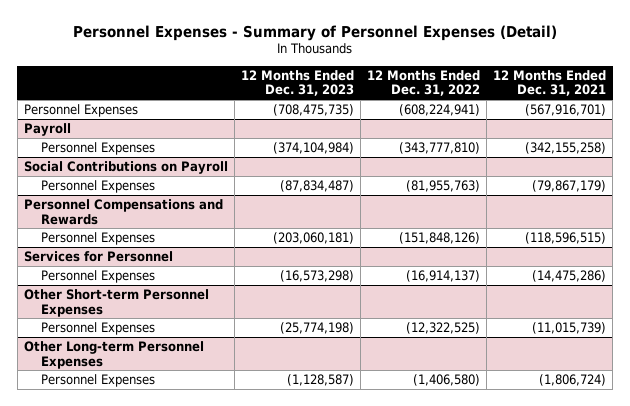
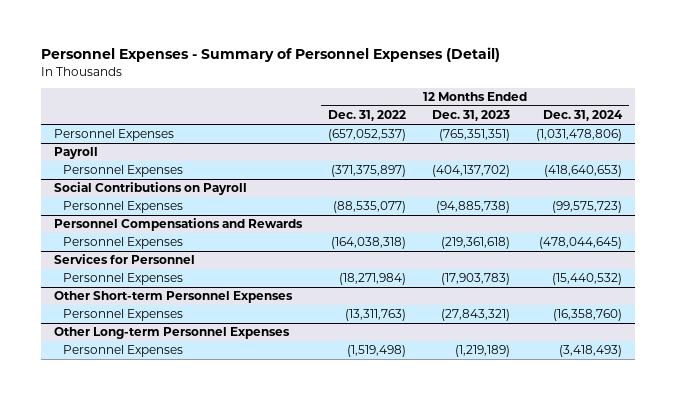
- | 12 Months Ended Dec. 31, 2023 | 12 Months Ended Dec. 31, 2022 | 12 Months Ended Dec. 31, 2021
+ | 12 Months Ended Dec. 31, 2022 | 12 Months Ended Dec. 31, 2023 | 12 Months Ended Dec. 31, 2024
- Personnel Expenses | (708,475,735) | (608,224,941) | (567,916,701)
+ Personnel Expenses | (657,052,537) | (765,351,351) | (1,031,478,806)
@ Payroll
- Personnel Expenses | (374,104,984) | (343,777,810) | (342,155,258)
+ Personnel Expenses | (371,375,897) | (404,137,702) | (418,640,653)
@ Social Contributions on Payroll
- Personnel Expenses | (87,834,487) | (81,955,763) | (79,867,179)
+ Personnel Expenses | (88,535,077) | (94,885,738) | (99,575,723)
@ Personnel Compensations and Rewards
- Personnel Expenses | (203,060,181) | (151,848,126) | (118,596,515)
+ Personnel Expenses | (164,038,318) | (219,361,618) | (478,044,645)
@ Services for Personnel
- Personnel Expenses | (16,573,298) | (16,914,137) | (14,475,286)
+ Personnel Expenses | (18,271,984) | (17,903,783) | (15,440,532)
@ Other Short-term Personnel Expenses
- Personnel Expenses | (25,774,198) | (12,322,525) | (11,015,739)
+ Personnel Expenses | (13,311,763) | (27,843,321) | (16,358,760)
@ Other Long-term Personnel Expenses
- Personnel Expenses | (1,128,587) | (1,406,580) | (1,806,724)
+ Personnel Expenses | (1,519,498) | (1,219,189) | (3,418,493)

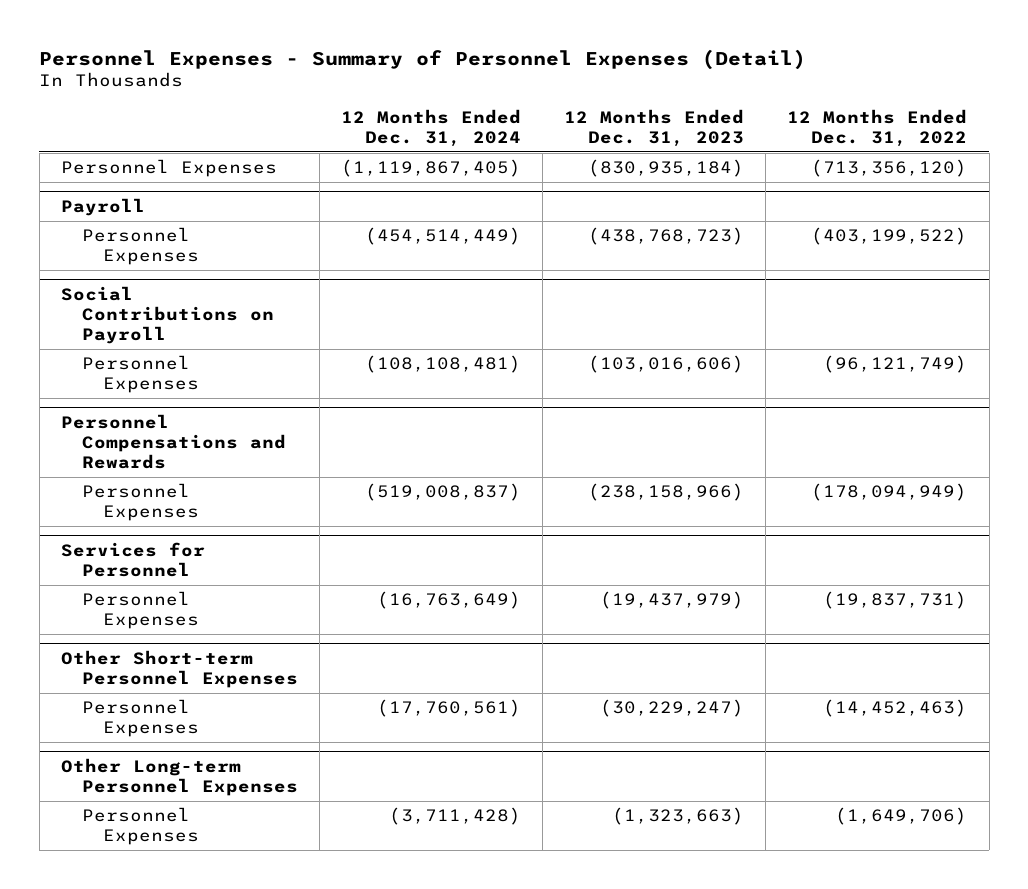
- | 12 Months Ended Dec. 31, 2022 | 12 Months Ended Dec. 31, 2023 | 12 Months Ended Dec. 31, 2024
+ | 12 Months Ended Dec. 31, 2024 | 12 Months Ended Dec. 31, 2023 | 12 Months Ended Dec. 31, 2022
- Personnel Expenses | (657,052,537) | (765,351,351) | (1,031,478,806)
+ Personnel Expenses | (1,119,867,405) | (830,935,184) | (713,356,120)
@ Payroll
- Personnel Expenses | (371,375,897) | (404,137,702) | (418,640,653)
+ Personnel Expenses | (454,514,449) | (438,768,723) | (403,199,522)
@ Social Contributions on Payroll
- Personnel Expenses | (88,535,077) | (94,885,738) | (99,575,723)
+ Personnel Expenses | (108,108,481) | (103,016,606) | (96,121,749)
@ Personnel Compensations and Rewards
- Personnel Expenses | (164,038,318) | (219,361,618) | (478,044,645)
+ Personnel Expenses | (519,008,837) | (238,158,966) | (178,094,949)
@ Services for Personnel
- Personnel Expenses | (18,271,984) | (17,903,783) | (15,440,532)
+ Personnel Expenses | (16,763,649) | (19,437,979) | (19,837,731)
@ Other Short-term Personnel Expenses
- Personnel Expenses | (13,311,763) | (27,843,321) | (16,358,760)
+ Personnel Expenses | (17,760,561) | (30,229,247) | (14,452,463)
@ Other Long-term Personnel Expenses
- Personnel Expenses | (1,519,498) | (1,219,189) | (3,418,493)
+ Personnel Expenses | (3,711,428) | (1,323,663) | (1,649,706)

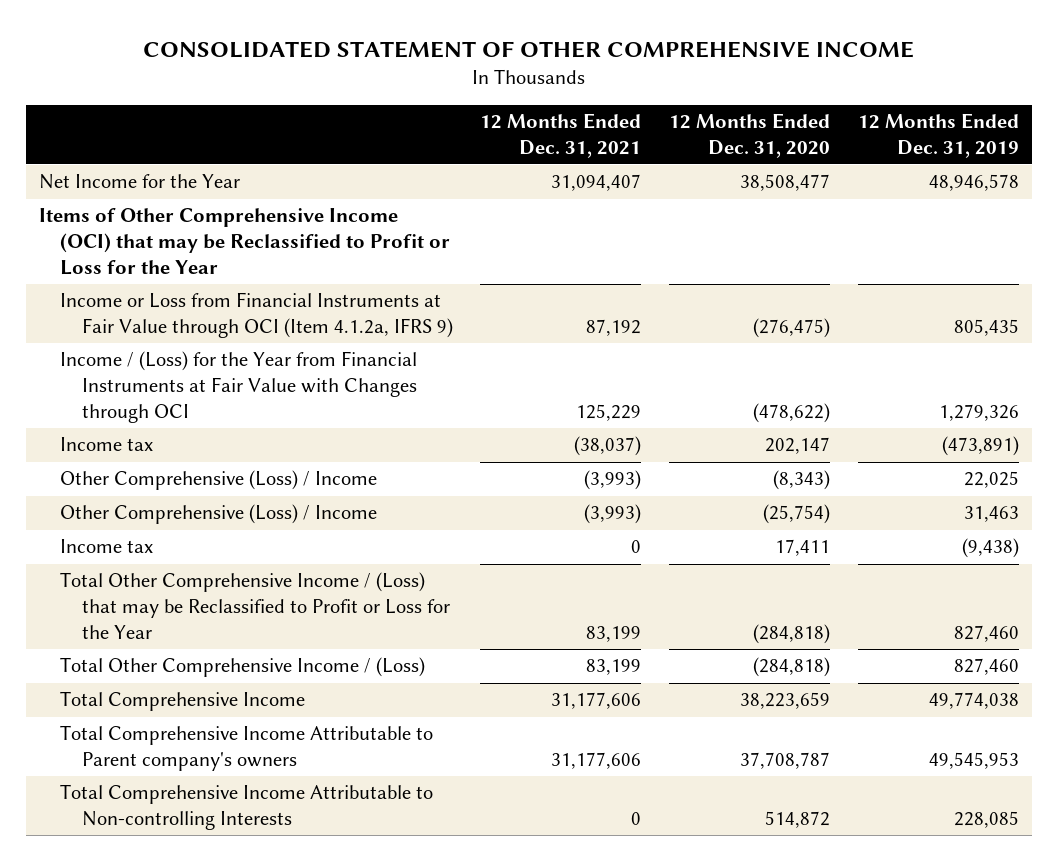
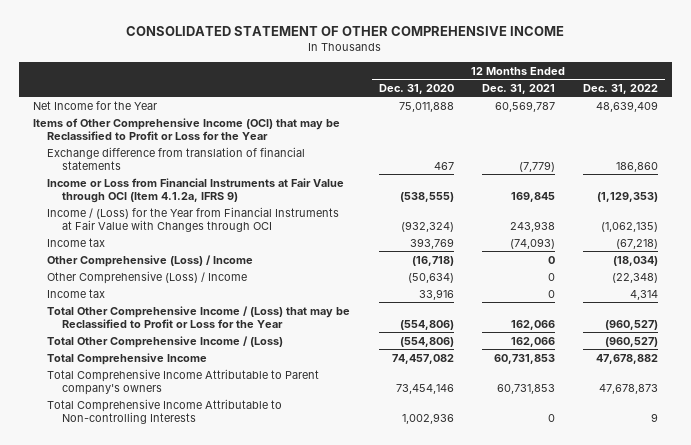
- | 12 Months Ended Dec. 31, 2021 | 12 Months Ended Dec. 31, 2020 | 12 Months Ended Dec. 31, 2019
+ | 12 Months Ended Dec. 31, 2020 | 12 Months Ended Dec. 31, 2021 | 12 Months Ended Dec. 31, 2022
- Net Income for the Year | 31,094,407 | 38,508,477 | 48,946,578
+ Net Income for the Year | 75,011,888 | 60,569,787 | 48,639,409
- Income or Loss from Financial Instruments at Fair Value through OCI (Item 4.1.2a, IFRS 9) | 87,192 | (276,475) | 805,435
- Income / (Loss) for the Year from Financial Instruments at Fair Value with Changes through OCI | 125,229 | (478,622) | 1,279,326
- Income tax | (38,037) | 202,147 | (473,891)
- Other Comprehensive (Loss) / Income | (3,993) | (8,343) | 22,025
- Other Comprehensive (Loss) / Income | (3,993) | (25,754) | 31,463
- Income tax | 0 | 17,411 | (9,438)
- Total Other Comprehensive Income / (Loss) that may be Reclassified to Profit or Loss for the Year | 83,199 | (284,818) | 827,460
- Total Other Comprehensive Income / (Loss) | 83,199 | (284,818) | 827,460
- Total Comprehensive Income | 31,177,606 | 38,223,659 | 49,774,038
- Total Comprehensive Income Attributable to Parent company's owners | 31,177,606 | 37,708,787 | 49,545,953
- Total Comprehensive Income Attributable to Non-controlling Interests | 0 | 514,872 | 228,085
+ Exchange difference from translation of financial statements | 467 | (7,779) | 186,860
+ Income or Loss from Financial Instruments at Fair Value through OCI (Item 4.1.2a, IFRS 9) | (538,555) | 169,845 | (1,129,353)
+ Income / (Loss) for the Year from Financial Instruments at Fair Value with Changes through OCI | (932,324) | 243,938 | (1,062,135)
+ Income tax | 393,769 | (74,093) | (67,218)
+ Other Comprehensive (Loss) / Income | (16,718) | 0 | (18,034)
+ Other Comprehensive (Loss) / Income | (50,634) | 0 | (22,348)
+ Income tax | 33,916 | 0 | 4,314
+ Total Other Comprehensive Income / (Loss) that may be Reclassified to Profit or Loss for the Year | (554,806) | 162,066 | (960,527)
+ Total Other Comprehensive Income / (Loss) | (554,806) | 162,066 | (960,527)
+ Total Comprehensive Income | 74,457,082 | 60,731,853 | 47,678,882
+ Total Comprehensive Income Attributable to Parent company's owners | 73,454,146 | 60,731,853 | 47,678,873
+ Total Comprehensive Income Attributable to Non-controlling Interests | 1,002,936 | 0 | 9

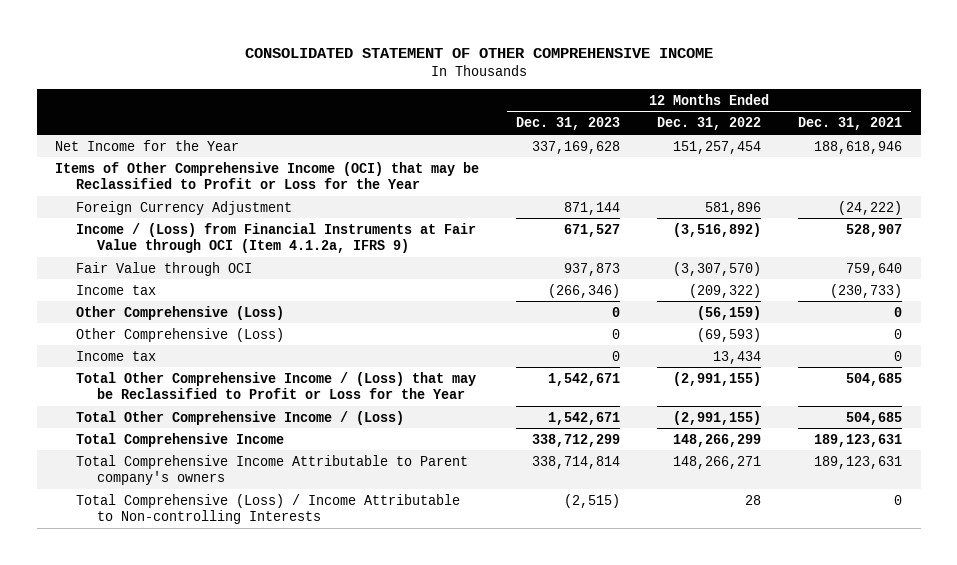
- | 12 Months Ended Dec. 31, 2020 | 12 Months Ended Dec. 31, 2021 | 12 Months Ended Dec. 31, 2022
+ | 12 Months Ended Dec. 31, 2023 | 12 Months Ended Dec. 31, 2022 | 12 Months Ended Dec. 31, 2021
- Net Income for the Year | 75,011,888 | 60,569,787 | 48,639,409
+ Net Income for the Year | 337,169,628 | 151,257,454 | 188,618,946
- Exchange difference from translation of financial statements | 467 | (7,779) | 186,860
- Income or Loss from Financial Instruments at Fair Value through OCI (Item 4.1.2a, IFRS 9) | (538,555) | 169,845 | (1,129,353)
- Income / (Loss) for the Year from Financial Instruments at Fair Value with Changes through OCI | (932,324) | 243,938 | (1,062,135)
- Income tax | 393,769 | (74,093) | (67,218)
- Other Comprehensive (Loss) / Income | (16,718) | 0 | (18,034)
- Other Comprehensive (Loss) / Income | (50,634) | 0 | (22,348)
- Income tax | 33,916 | 0 | 4,314
- Total Other Comprehensive Income / (Loss) that may be Reclassified to Profit or Loss for the Year | (554,806) | 162,066 | (960,527)
- Total Other Comprehensive Income / (Loss) | (554,806) | 162,066 | (960,527)
- Total Comprehensive Income | 74,457,082 | 60,731,853 | 47,678,882
- Total Comprehensive Income Attributable to Parent company's owners | 73,454,146 | 60,731,853 | 47,678,873
- Total Comprehensive Income Attributable to Non-controlling Interests | 1,002,936 | 0 | 9
+ Foreign Currency Adjustment | 871,144 | 581,896 | (24,222)
+ Income / (Loss) from Financial Instruments at Fair Value through OCI (Item 4.1.2a, IFRS 9) | 671,527 | (3,516,892) | 528,907
+ Fair Value through OCI | 937,873 | (3,307,570) | 759,640
+ Income tax | (266,346) | (209,322) | (230,733)
+ Other Comprehensive (Loss) | 0 | (56,159) | 0
+ Other Comprehensive (Loss) | 0 | (69,593) | 0
+ Income tax | 0 | 13,434 | 0
+ Total Other Comprehensive Income / (Loss) that may be Reclassified to Profit or Loss for the Year | 1,542,671 | (2,991,155) | 504,685
+ Total Other Comprehensive Income / (Loss) | 1,542,671 | (2,991,155) | 504,685
+ Total Comprehensive Income | 338,712,299 | 148,266,299 | 189,123,631
+ Total Comprehensive Income Attributable to Parent company's owners | 338,714,814 | 148,266,271 | 189,123,631
+ Total Comprehensive (Loss) / Income Attributable to Non-controlling Interests | (2,515) | 28 | 0

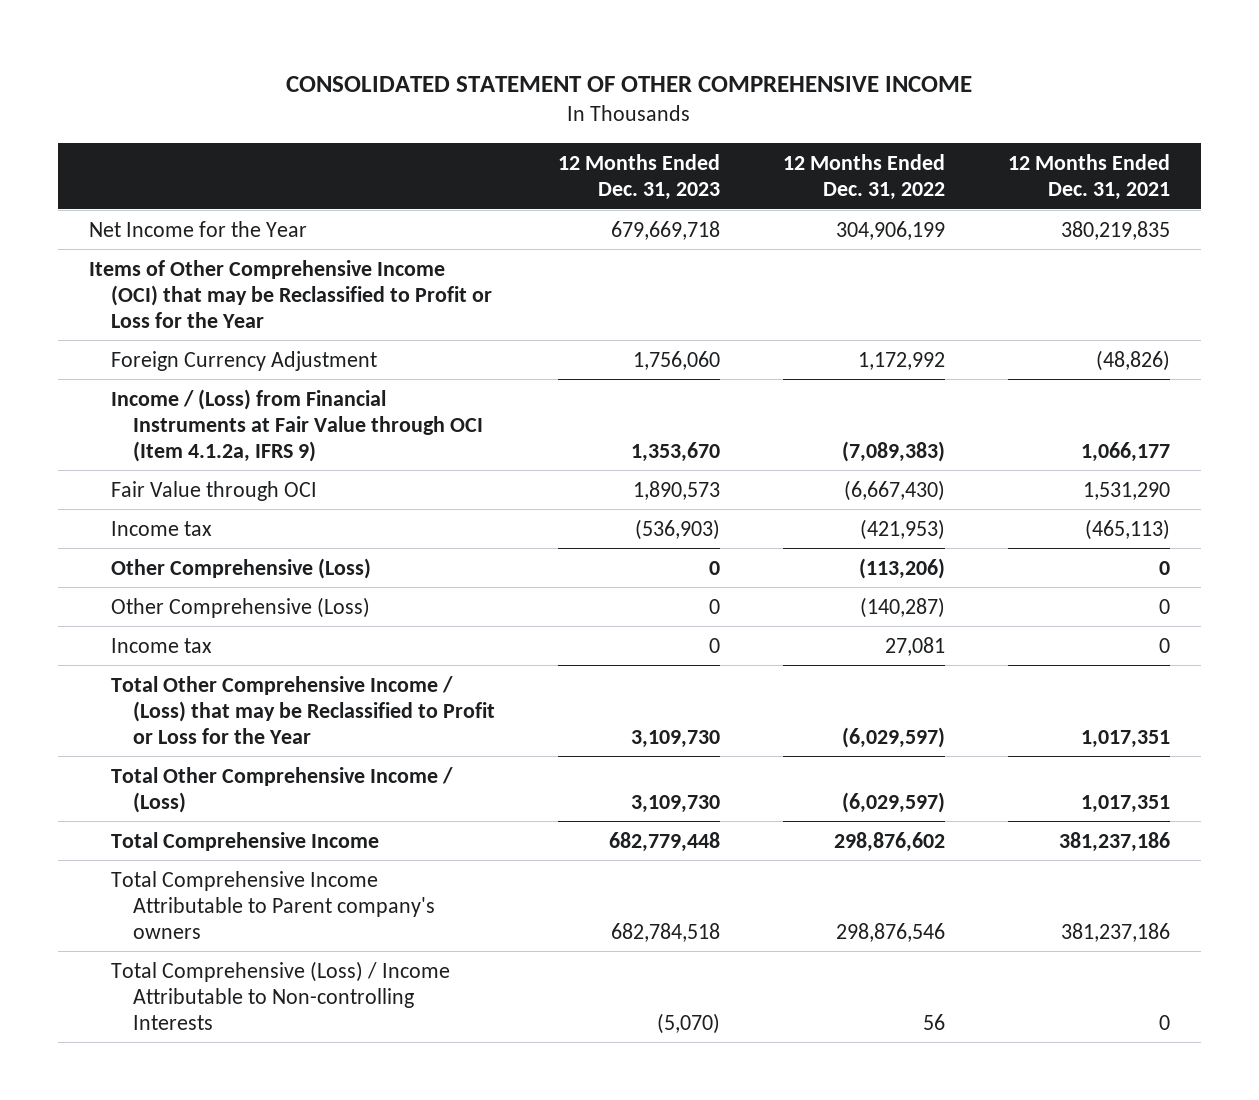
- Net Income for the Year | 337,169,628 | 151,257,454 | 188,618,946
+ Net Income for the Year | 679,669,718 | 304,906,199 | 380,219,835
- Foreign Currency Adjustment | 871,144 | 581,896 | (24,222)
- Income / (Loss) from Financial Instruments at Fair Value through OCI (Item 4.1.2a, IFRS 9) | 671,527 | (3,516,892) | 528,907
- Fair Value through OCI | 937,873 | (3,307,570) | 759,640
- Income tax | (266,346) | (209,322) | (230,733)
- Other Comprehensive (Loss) | 0 | (56,159) | 0
- Other Comprehensive (Loss) | 0 | (69,593) | 0
- Income tax | 0 | 13,434 | 0
- Total Other Comprehensive Income / (Loss) that may be Reclassified to Profit or Loss for the Year | 1,542,671 | (2,991,155) | 504,685
- Total Other Comprehensive Income / (Loss) | 1,542,671 | (2,991,155) | 504,685
- Total Comprehensive Income | 338,712,299 | 148,266,299 | 189,123,631
- Total Comprehensive Income Attributable to Parent company's owners | 338,714,814 | 148,266,271 | 189,123,631
- Total Comprehensive (Loss) / Income Attributable to Non-controlling Interests | (2,515) | 28 | 0
+ Foreign Currency Adjustment | 1,756,060 | 1,172,992 | (48,826)
+ Income / (Loss) from Financial Instruments at Fair Value through OCI (Item 4.1.2a, IFRS 9) | 1,353,670 | (7,089,383) | 1,066,177
+ Fair Value through OCI | 1,890,573 | (6,667,430) | 1,531,290
+ Income tax | (536,903) | (421,953) | (465,113)
+ Other Comprehensive (Loss) | 0 | (113,206) | 0
+ Other Comprehensive (Loss) | 0 | (140,287) | 0
+ Income tax | 0 | 27,081 | 0
+ Total Other Comprehensive Income / (Loss) that may be Reclassified to Profit or Loss for the Year | 3,109,730 | (6,029,597) | 1,017,351
+ Total Other Comprehensive Income / (Loss) | 3,109,730 | (6,029,597) | 1,017,351
+ Total Comprehensive Income | 682,779,448 | 298,876,602 | 381,237,186
+ Total Comprehensive Income Attributable to Parent company's owners | 682,784,518 | 298,876,546 | 381,237,186
+ Total Comprehensive (Loss) / Income Attributable to Non-controlling Interests | (5,070) | 56 | 0

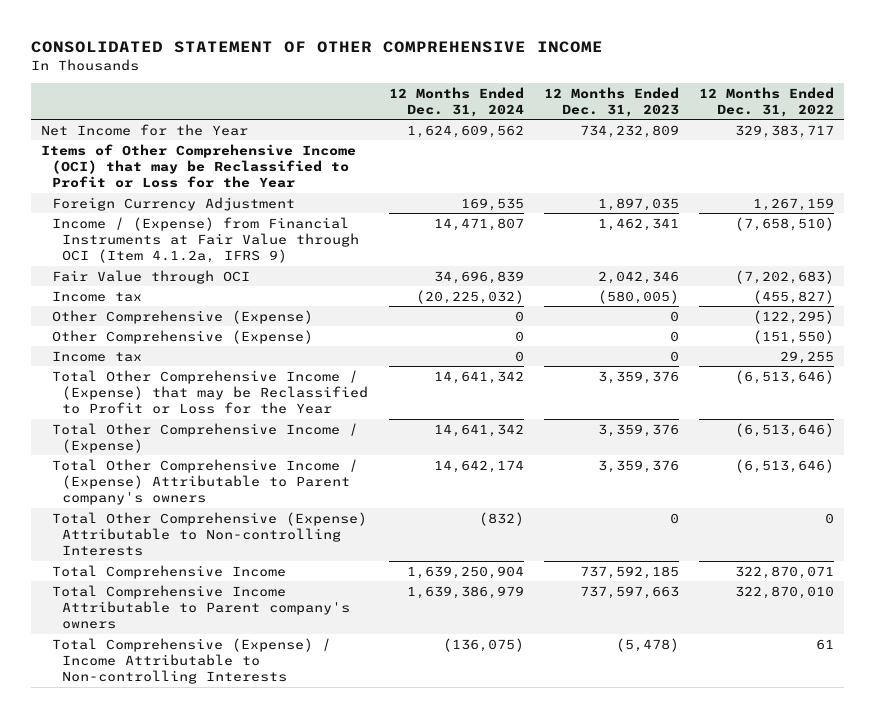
- | 12 Months Ended Dec. 31, 2023 | 12 Months Ended Dec. 31, 2022 | 12 Months Ended Dec. 31, 2021
+ | 12 Months Ended Dec. 31, 2024 | 12 Months Ended Dec. 31, 2023 | 12 Months Ended Dec. 31, 2022
- Net Income for the Year | 679,669,718 | 304,906,199 | 380,219,835
+ Net Income for the Year | 1,624,609,562 | 734,232,809 | 329,383,717
- Foreign Currency Adjustment | 1,756,060 | 1,172,992 | (48,826)
- Income / (Loss) from Financial Instruments at Fair Value through OCI (Item 4.1.2a, IFRS 9) | 1,353,670 | (7,089,383) | 1,066,177
- Fair Value through OCI | 1,890,573 | (6,667,430) | 1,531,290
- Income tax | (536,903) | (421,953) | (465,113)
- Other Comprehensive (Loss) | 0 | (113,206) | 0
- Other Comprehensive (Loss) | 0 | (140,287) | 0
- Income tax | 0 | 27,081 | 0
- Total Other Comprehensive Income / (Loss) that may be Reclassified to Profit or Loss for the Year | 3,109,730 | (6,029,597) | 1,017,351
- Total Other Comprehensive Income / (Loss) | 3,109,730 | (6,029,597) | 1,017,351
- Total Comprehensive Income | 682,779,448 | 298,876,602 | 381,237,186
- Total Comprehensive Income Attributable to Parent company's owners | 682,784,518 | 298,876,546 | 381,237,186
- Total Comprehensive (Loss) / Income Attributable to Non-controlling Interests | (5,070) | 56 | 0
+ Foreign Currency Adjustment | 169,535 | 1,897,035 | 1,267,159
+ Income / (Expense) from Financial Instruments at Fair Value through OCI (Item 4.1.2a, IFRS 9) | 14,471,807 | 1,462,341 | (7,658,510)
+ Fair Value through OCI | 34,696,839 | 2,042,346 | (7,202,683)
+ Income tax | (20,225,032) | (580,005) | (455,827)
+ Other Comprehensive (Expense) | 0 | 0 | (122,295)
+ Other Comprehensive (Expense) | 0 | 0 | (151,550)
+ Income tax | 0 | 0 | 29,255
+ Total Other Comprehensive Income / (Expense) that may be Reclassified to Profit or Loss for the Year | 14,641,342 | 3,359,376 | (6,513,646)
+ Total Other Comprehensive Income / (Expense) | 14,641,342 | 3,359,376 | (6,513,646)
+ Total Other Comprehensive Income / (Expense) Attributable to Parent company's owners | 14,642,174 | 3,359,376 | (6,513,646)
+ Total Other Comprehensive (Expense) Attributable to Non-controlling Interests | (832) | 0 | 0
+ Total Comprehensive Income | 1,639,250,904 | 737,592,185 | 322,870,071
+ Total Comprehensive Income Attributable to Parent company's owners | 1,639,386,979 | 737,597,663 | 322,870,010
+ Total Comprehensive (Expense) / Income Attributable to Non-controlling Interests | (136,075) | (5,478) | 61

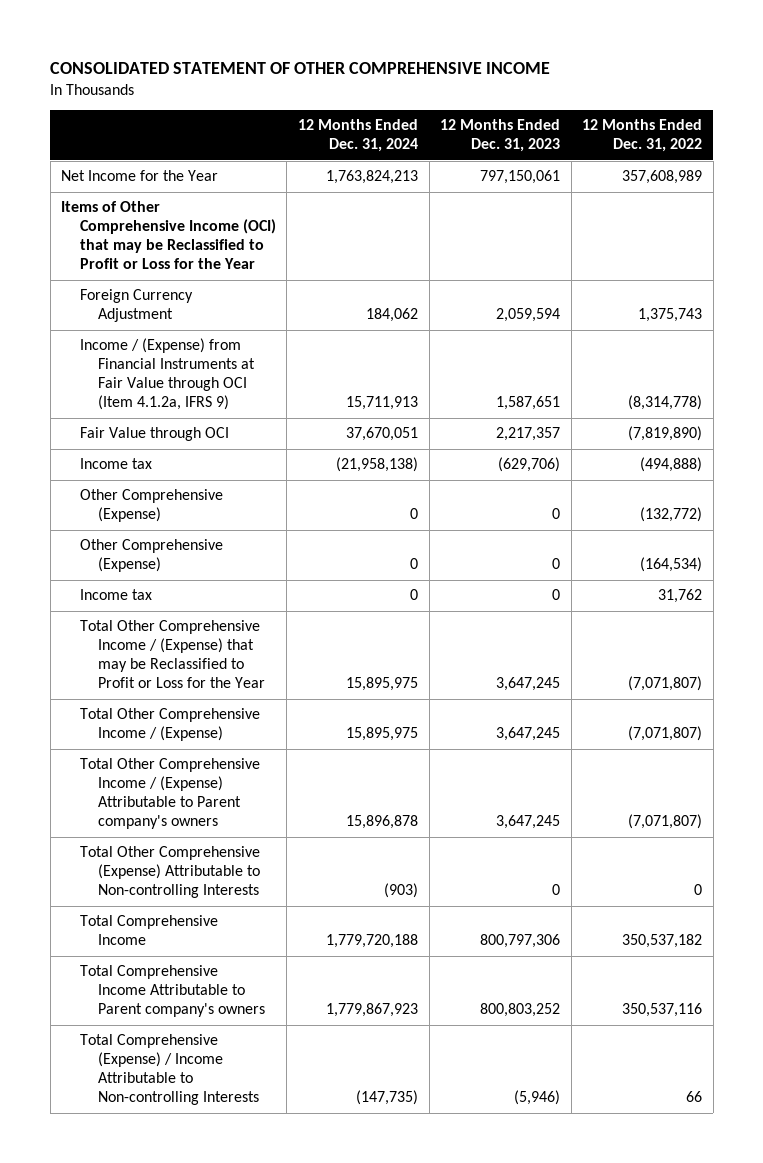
- Net Income for the Year | 1,624,609,562 | 734,232,809 | 329,383,717
+ Net Income for the Year | 1,763,824,213 | 797,150,061 | 357,608,989
- Foreign Currency Adjustment | 169,535 | 1,897,035 | 1,267,159
- Income / (Expense) from Financial Instruments at Fair Value through OCI (Item 4.1.2a, IFRS 9) | 14,471,807 | 1,462,341 | (7,658,510)
- Fair Value through OCI | 34,696,839 | 2,042,346 | (7,202,683)
- Income tax | (20,225,032) | (580,005) | (455,827)
- Other Comprehensive (Expense) | 0 | 0 | (122,295)
- Other Comprehensive (Expense) | 0 | 0 | (151,550)
- Income tax | 0 | 0 | 29,255
- Total Other Comprehensive Income / (Expense) that may be Reclassified to Profit or Loss for the Year | 14,641,342 | 3,359,376 | (6,513,646)
- Total Other Comprehensive Income / (Expense) | 14,641,342 | 3,359,376 | (6,513,646)
- Total Other Comprehensive Income / (Expense) Attributable to Parent company's owners | 14,642,174 | 3,359,376 | (6,513,646)
- Total Other Comprehensive (Expense) Attributable to Non-controlling Interests | (832) | 0 | 0
- Total Comprehensive Income | 1,639,250,904 | 737,592,185 | 322,870,071
- Total Comprehensive Income Attributable to Parent company's owners | 1,639,386,979 | 737,597,663 | 322,870,010
- Total Comprehensive (Expense) / Income Attributable to Non-controlling Interests | (136,075) | (5,478) | 61
+ Foreign Currency Adjustment | 184,062 | 2,059,594 | 1,375,743
+ Income / (Expense) from Financial Instruments at Fair Value through OCI (Item 4.1.2a, IFRS 9) | 15,711,913 | 1,587,651 | (8,314,778)
+ Fair Value through OCI | 37,670,051 | 2,217,357 | (7,819,890)
+ Income tax | (21,958,138) | (629,706) | (494,888)
+ Other Comprehensive (Expense) | 0 | 0 | (132,772)
+ Other Comprehensive (Expense) | 0 | 0 | (164,534)
+ Income tax | 0 | 0 | 31,762
+ Total Other Comprehensive Income / (Expense) that may be Reclassified to Profit or Loss for the Year | 15,895,975 | 3,647,245 | (7,071,807)
+ Total Other Comprehensive Income / (Expense) | 15,895,975 | 3,647,245 | (7,071,807)
+ Total Other Comprehensive Income / (Expense) Attributable to Parent company's owners | 15,896,878 | 3,647,245 | (7,071,807)
+ Total Other Comprehensive (Expense) Attributable to Non-controlling Interests | (903) | 0 | 0
+ Total Comprehensive Income | 1,779,720,188 | 800,797,306 | 350,537,182
+ Total Comprehensive Income Attributable to Parent company's owners | 1,779,867,923 | 800,803,252 | 350,537,116
+ Total Comprehensive (Expense) / Income Attributable to Non-controlling Interests | (147,735) | (5,946) | 66

